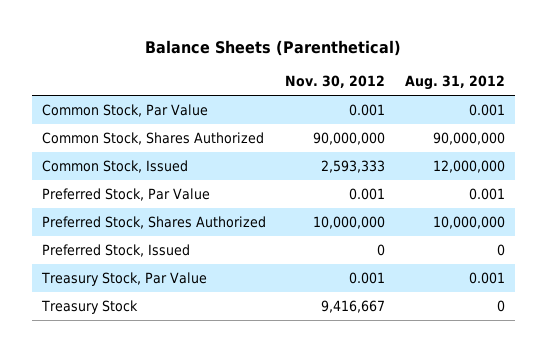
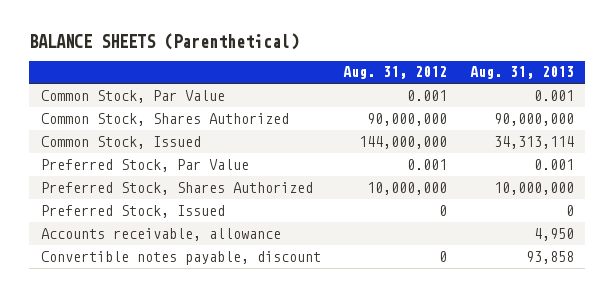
- Balance Sheets (Parenthetical)
+ BALANCE SHEETS (Parenthetical)
- | Nov. 30, 2012 | Aug. 31, 2012
+ | Aug. 31, 2012 | Aug. 31, 2013
- Common Stock, Issued | 2,593,333 | 12,000,000
+ Common Stock, Issued | 144,000,000 | 34,313,114
- Treasury Stock, Par Value | 0.001 | 0.001
- Treasury Stock | 9,416,667 | 0
+ Accounts receivable, allowance | | 4,950
+ Convertible notes payable, discount | 0 | 93,858

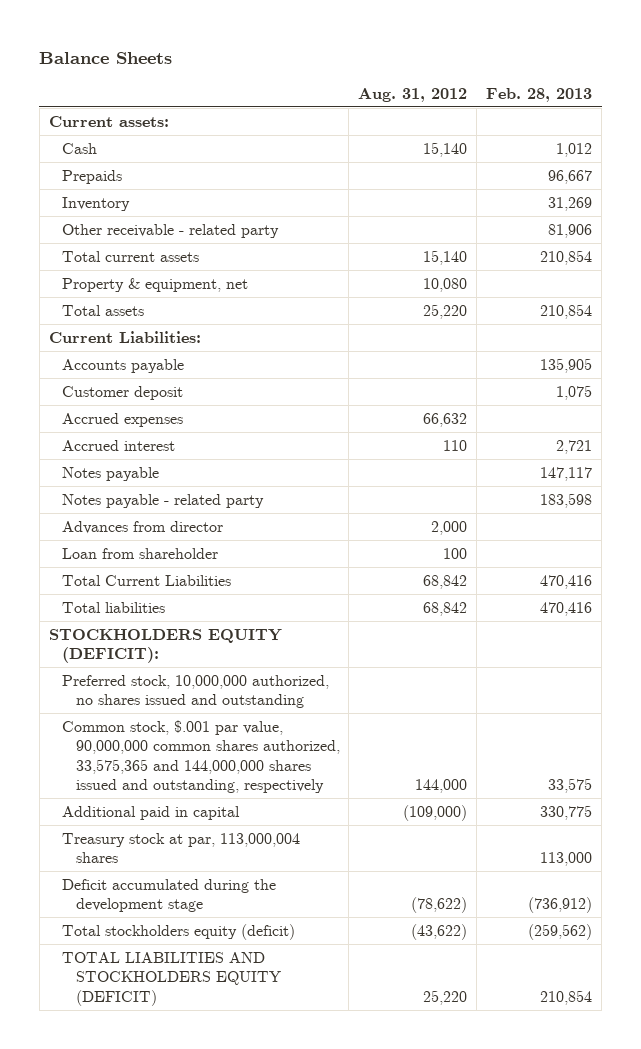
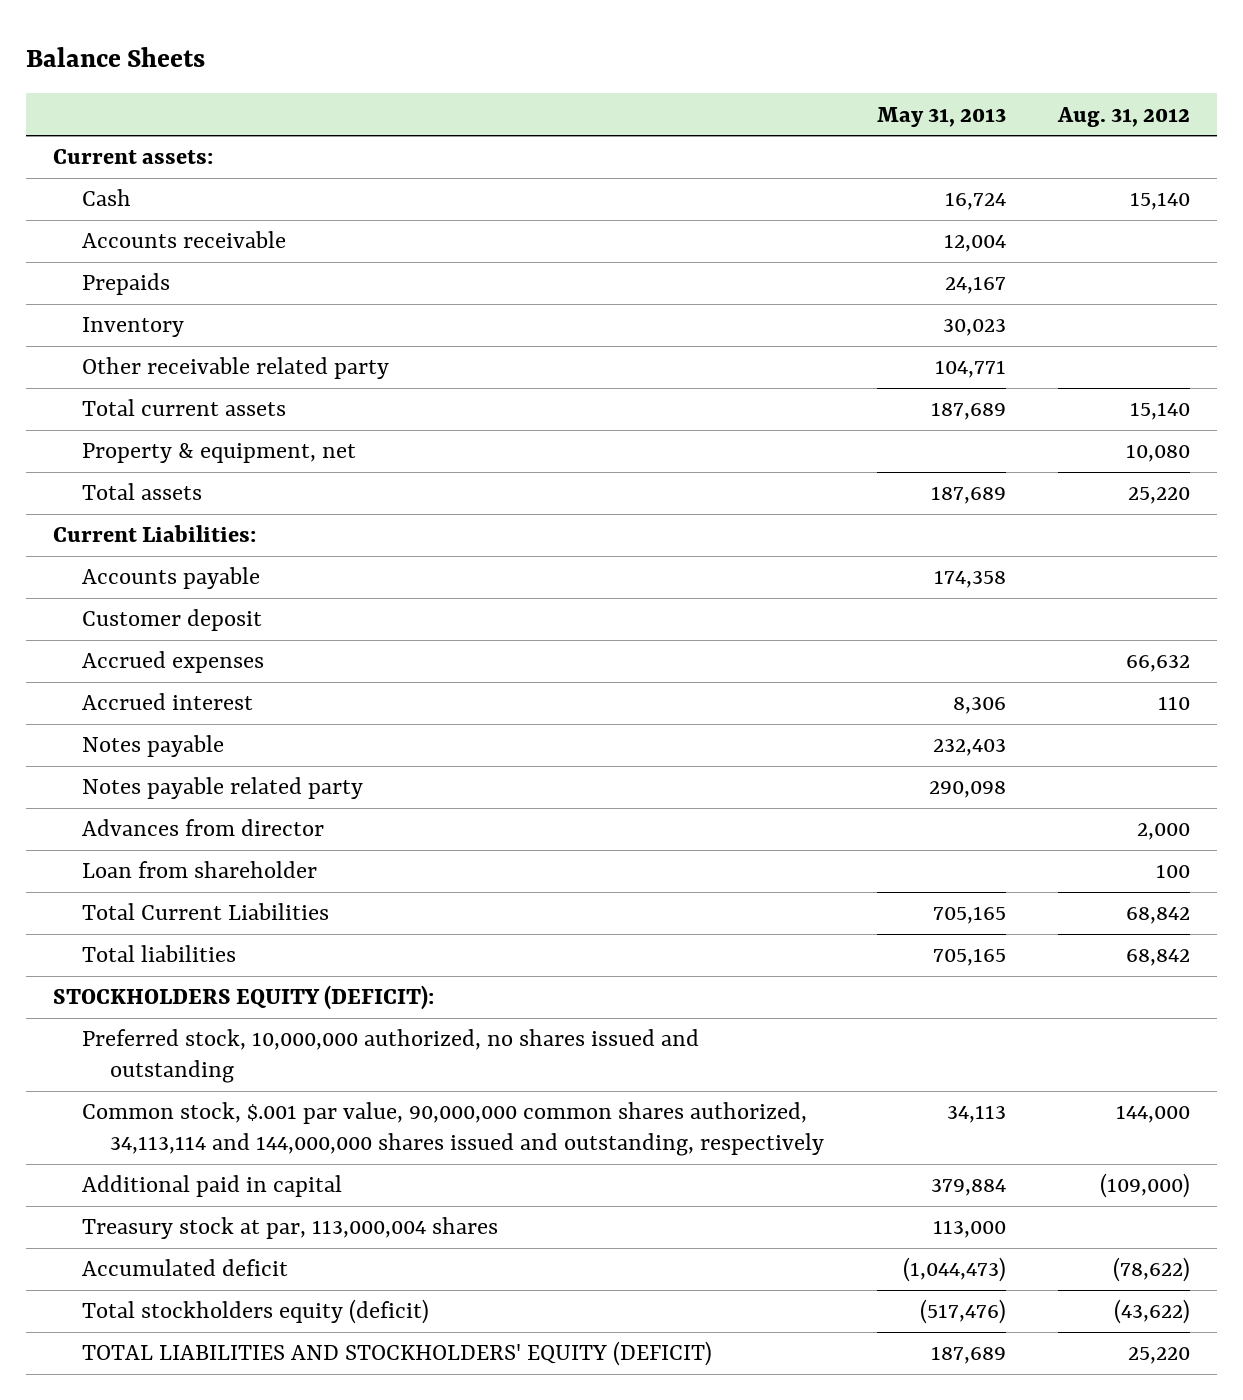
- | Aug. 31, 2012 | Feb. 28, 2013
+ | May 31, 2013 | Aug. 31, 2012
+ Accounts receivable | 12,004 |
- Other receivable - related party | | 81,906
+ Other receivable related party | 104,771 |
- Notes payable - related party | | 183,598
+ Notes payable related party | 290,098 |
- Common stock, $.001 par value, 90,000,000 common shares authorized, 33,575,365 and 144,000,000 shares issued and outstanding, respectively | 144,000 | 33,575
+ Common stock, $.001 par value, 90,000,000 common shares authorized, 34,113,114 and 144,000,000 shares issued and outstanding, respectively | 34,113 | 144,000
- Deficit accumulated during the development stage | (78,622) | (736,912)
+ Accumulated deficit | (1,044,473) | (78,622)
- TOTAL LIABILITIES AND STOCKHOLDERS EQUITY (DEFICIT) | 25,220 | 210,854
+ TOTAL LIABILITIES AND STOCKHOLDERS' EQUITY (DEFICIT) | 187,689 | 25,220

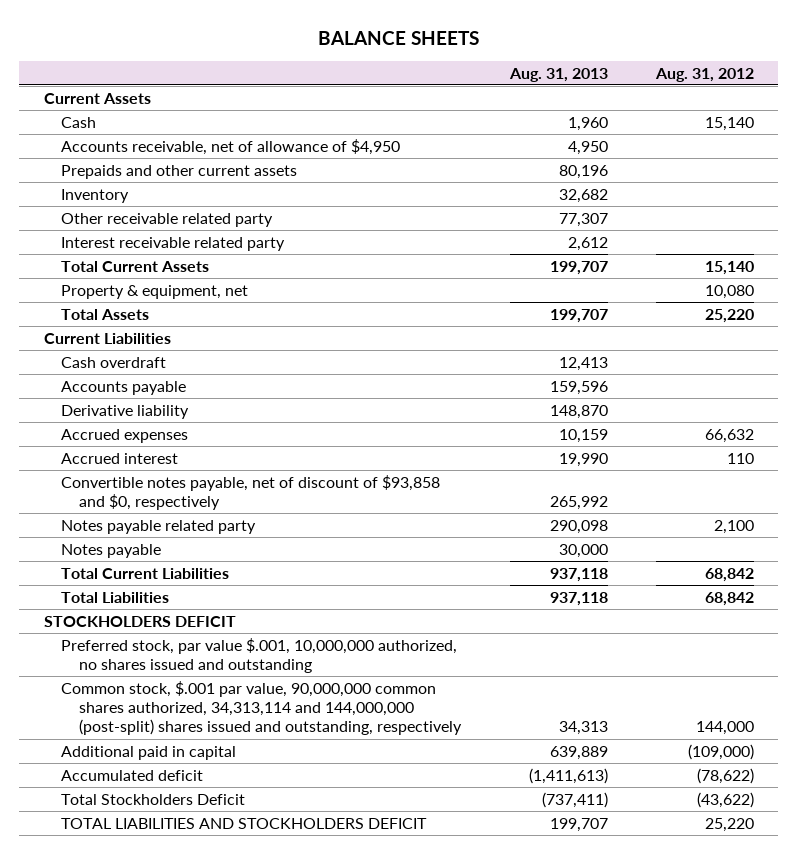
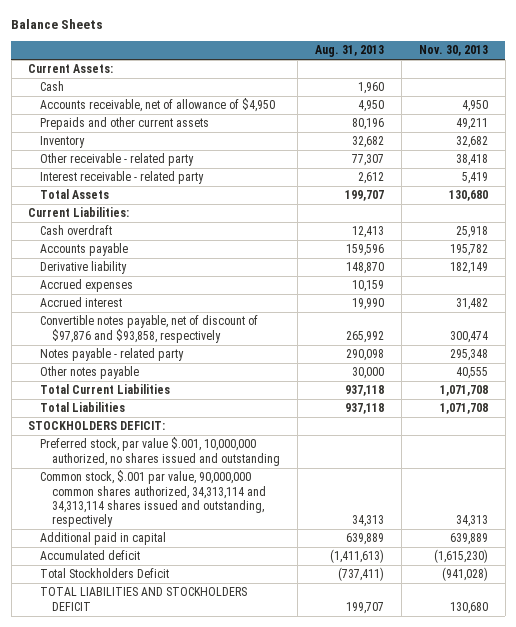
- BALANCE SHEETS
+ Balance Sheets
- | Aug. 31, 2013 | Aug. 31, 2012
+ | Aug. 31, 2013 | Nov. 30, 2013
- Current Assets
+ Current Assets:
- Other receivable related party | 77,307 |
- Interest receivable related party | 2,612 |
- Total Current Assets | 199,707 | 15,140
- Property & equipment, net | | 10,080
+ Other receivable - related party | 77,307 | 38,418
+ Interest receivable - related party | 2,612 | 5,419
- Current Liabilities
+ Current Liabilities:
- Convertible notes payable, net of discount of $93,858 and $0, respectively | 265,992 |
- Notes payable related party | 290,098 | 2,100
- Notes payable | 30,000 |
+ Convertible notes payable, net of discount of $97,876 and $93,858, respectively | 265,992 | 300,474
+ Notes payable - related party | 290,098 | 295,348
+ Other notes payable | 30,000 | 40,555
- STOCKHOLDERS DEFICIT
+ STOCKHOLDERS DEFICIT:
- Common stock, $.001 par value, 90,000,000 common shares authorized, 34,313,114 and 144,000,000 (post-split) shares issued and outstanding, respectively | 34,313 | 144,000
+ Common stock, $.001 par value, 90,000,000 common shares authorized, 34,313,114 and 34,313,114 shares issued and outstanding, respectively | 34,313 | 34,313

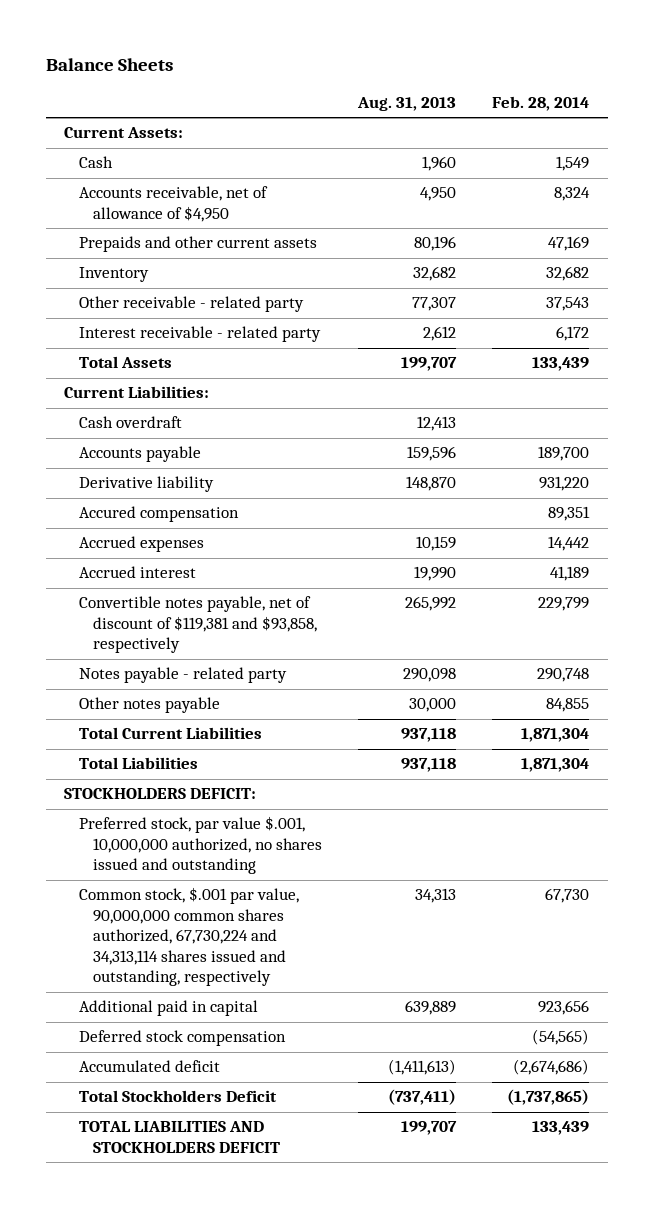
- | Aug. 31, 2013 | Nov. 30, 2013
+ | Aug. 31, 2013 | Feb. 28, 2014
+ Accured compensation | | 89,351
- Convertible notes payable, net of discount of $97,876 and $93,858, respectively | 265,992 | 300,474
+ Convertible notes payable, net of discount of $119,381 and $93,858, respectively | 265,992 | 229,799
- Common stock, $.001 par value, 90,000,000 common shares authorized, 34,313,114 and 34,313,114 shares issued and outstanding, respectively | 34,313 | 34,313
+ Common stock, $.001 par value, 90,000,000 common shares authorized, 67,730,224 and 34,313,114 shares issued and outstanding, respectively | 34,313 | 67,730
+ Deferred stock compensation | | (54,565)

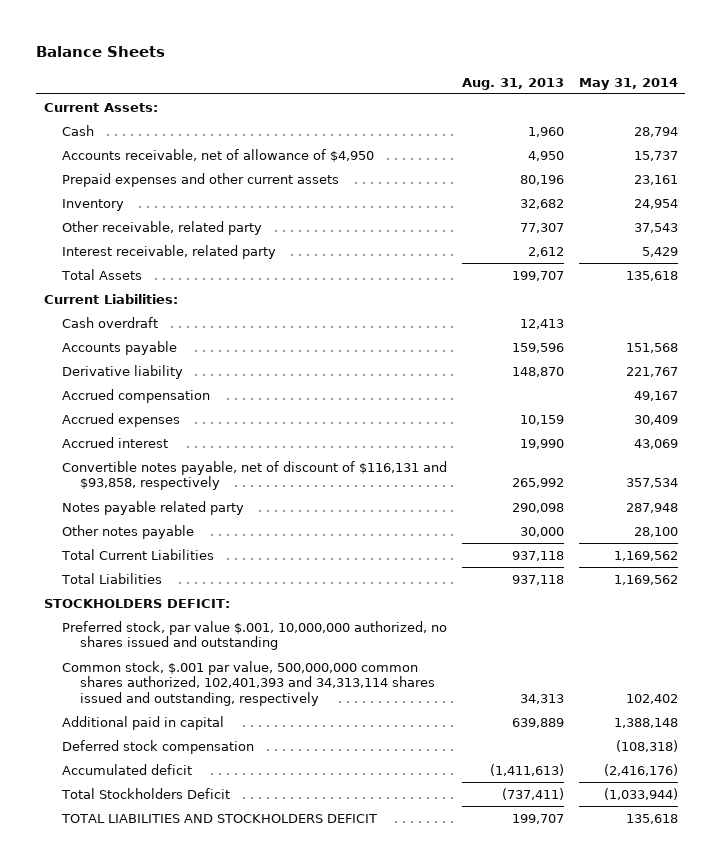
- | Aug. 31, 2013 | Feb. 28, 2014
+ | Aug. 31, 2013 | May 31, 2014
- Prepaids and other current assets | 80,196 | 47,169
+ Prepaid expenses and other current assets | 80,196 | 23,161
- Other receivable - related party | 77,307 | 37,543
- Interest receivable - related party | 2,612 | 6,172
+ Other receivable, related party | 77,307 | 37,543
+ Interest receivable, related party | 2,612 | 5,429
- Accured compensation | | 89,351
+ Accrued compensation | | 49,167
- Convertible notes payable, net of discount of $119,381 and $93,858, respectively | 265,992 | 229,799
- Notes payable - related party | 290,098 | 290,748
+ Convertible notes payable, net of discount of $116,131 and $93,858, respectively | 265,992 | 357,534
+ Notes payable related party | 290,098 | 287,948
- Common stock, $.001 par value, 90,000,000 common shares authorized, 67,730,224 and 34,313,114 shares issued and outstanding, respectively | 34,313 | 67,730
+ Common stock, $.001 par value, 500,000,000 common shares authorized, 102,401,393 and 34,313,114 shares issued and outstanding, respectively | 34,313 | 102,402

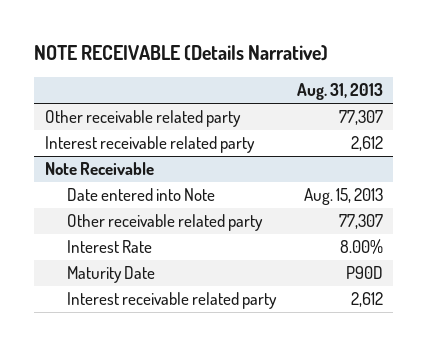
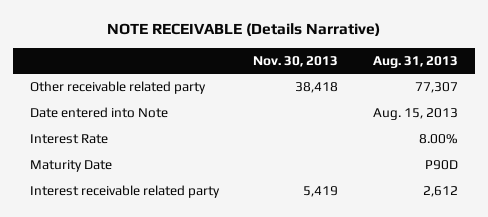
- | Aug. 31, 2013
+ | Nov. 30, 2013 | Aug. 31, 2013
- Interest receivable related party | 2,612
- Note Receivable
- Other receivable related party | 77,307

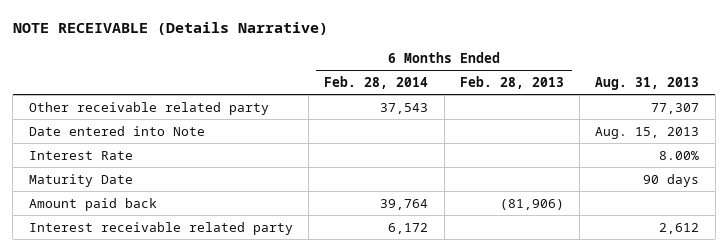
- | Nov. 30, 2013 | Aug. 31, 2013
+ | 6 Months Ended Feb. 28, 2014 | 6 Months Ended Feb. 28, 2013 | Aug. 31, 2013
- Maturity Date | | P90D
+ Maturity Date | | | 90 days
+ Amount paid back | 39,764 | (81,906) |

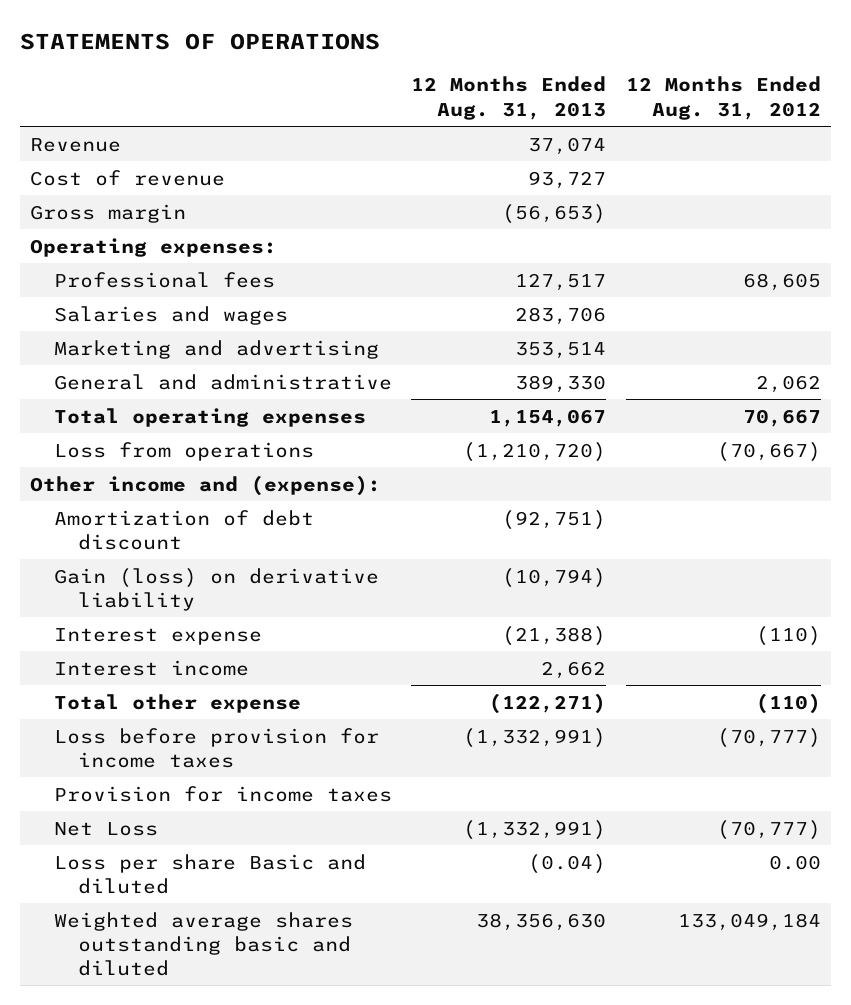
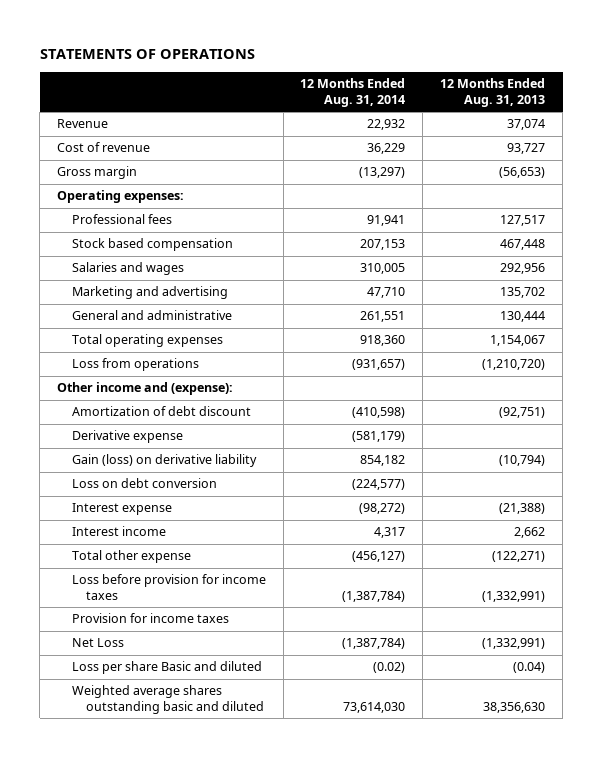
- | 12 Months Ended Aug. 31, 2013 | 12 Months Ended Aug. 31, 2012
+ | 12 Months Ended Aug. 31, 2014 | 12 Months Ended Aug. 31, 2013
- Salaries and wages | 283,706 |
- Marketing and advertising | 353,514 |
- General and administrative | 389,330 | 2,062
+ Stock based compensation | 207,153 | 467,448
+ Salaries and wages | 310,005 | 292,956
+ Marketing and advertising | 47,710 | 135,702
+ General and administrative | 261,551 | 130,444
+ Derivative expense | (581,179) |
+ Loss on debt conversion | (224,577) |

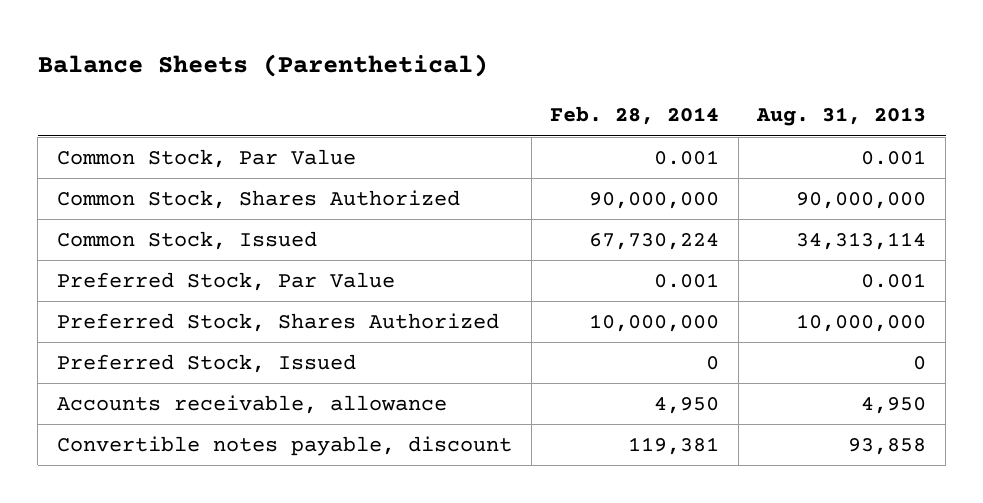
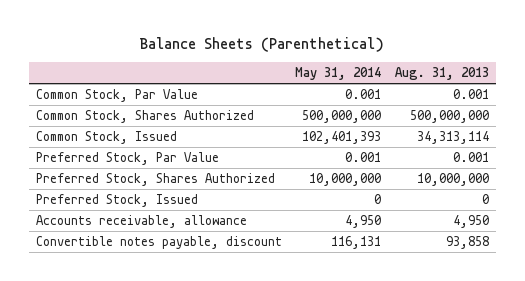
- | Feb. 28, 2014 | Aug. 31, 2013
+ | May 31, 2014 | Aug. 31, 2013
- Common Stock, Shares Authorized | 90,000,000 | 90,000,000
+ Common Stock, Shares Authorized | 500,000,000 | 500,000,000

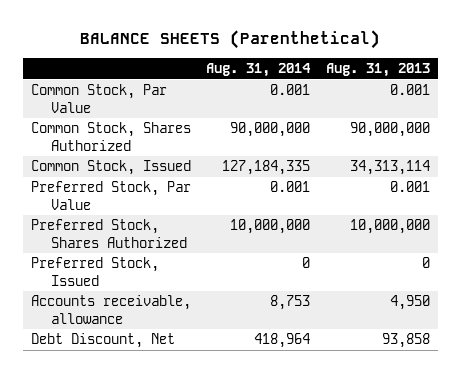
- Balance Sheets (Parenthetical)
+ BALANCE SHEETS (Parenthetical)
- | May 31, 2014 | Aug. 31, 2013
+ | Aug. 31, 2014 | Aug. 31, 2013
- Common Stock, Shares Authorized | 500,000,000 | 500,000,000
+ Common Stock, Shares Authorized | 90,000,000 | 90,000,000
- Convertible notes payable, discount | 116,131 | 93,858
+ Debt Discount, Net | 418,964 | 93,858

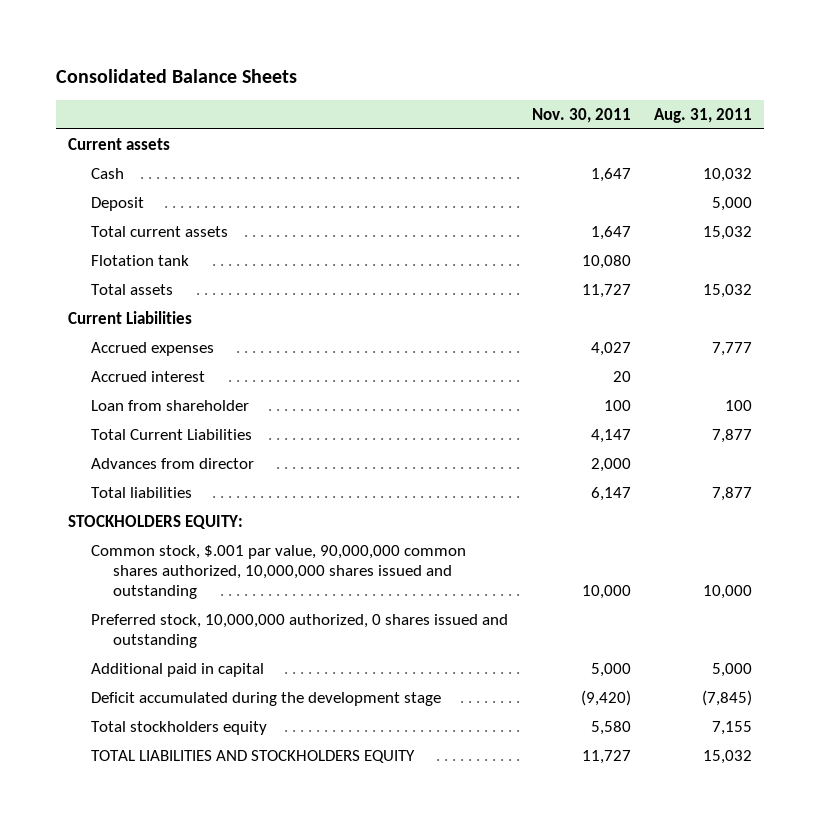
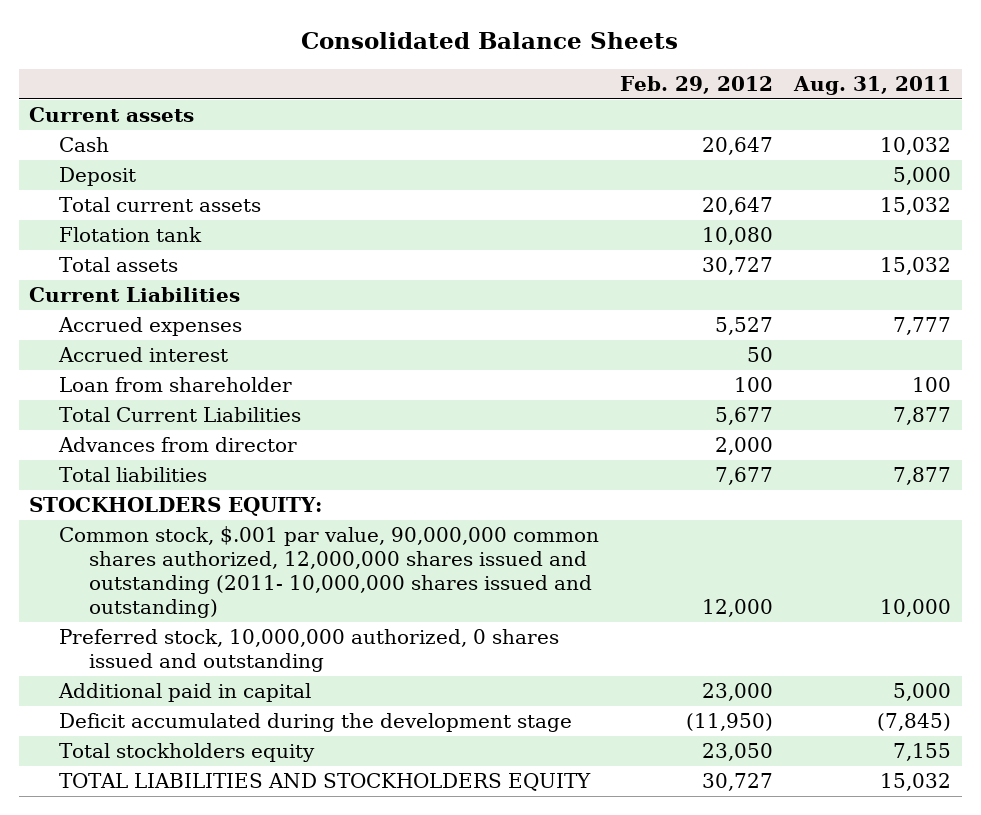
- | Nov. 30, 2011 | Aug. 31, 2011
+ | Feb. 29, 2012 | Aug. 31, 2011
- Common stock, $.001 par value, 90,000,000 common shares authorized, 10,000,000 shares issued and outstanding | 10,000 | 10,000
+ Common stock, $.001 par value, 90,000,000 common shares authorized, 12,000,000 shares issued and outstanding (2011- 10,000,000 shares issued and outstanding) | 12,000 | 10,000

